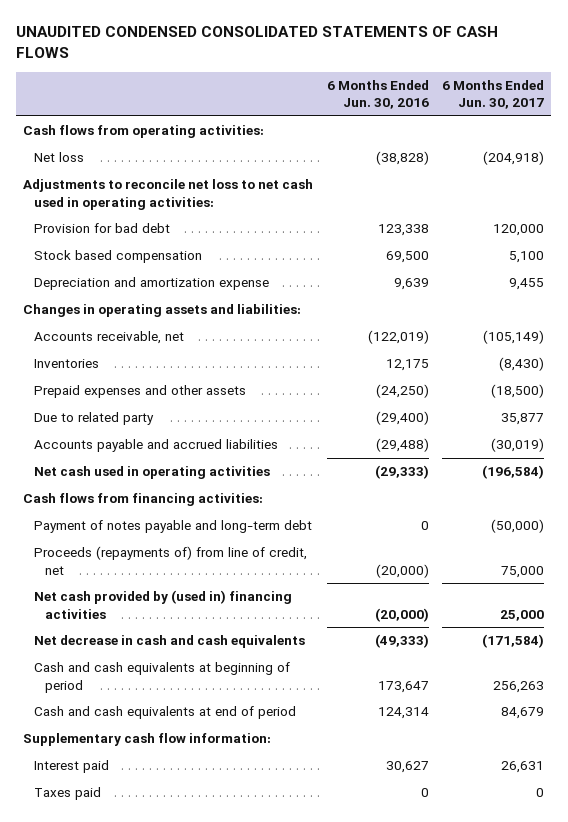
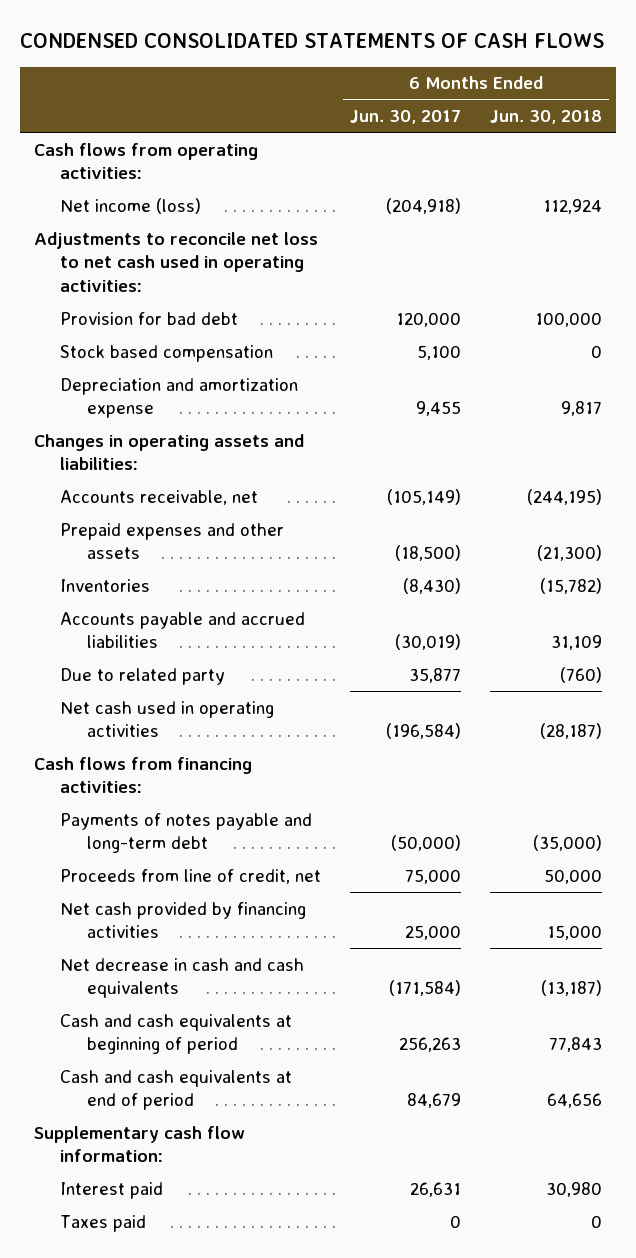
- UNAUDITED CONDENSED CONSOLIDATED STATEMENTS OF CASH FLOWS
+ CONDENSED CONSOLIDATED STATEMENTS OF CASH FLOWS
- | 6 Months Ended Jun. 30, 2016 | 6 Months Ended Jun. 30, 2017
+ | 6 Months Ended Jun. 30, 2017 | 6 Months Ended Jun. 30, 2018
- Net loss | (38,828) | (204,918)
+ Net income (loss) | (204,918) | 112,924
moved down: Inventories | (8,430) | (15,782)
moved down: Due to related party | 35,877 | (760)
- Payment of notes payable and long-term debt | 0 | (50,000)
- Proceeds (repayments of) from line of credit, net | (20,000) | 75,000
- Net cash provided by (used in) financing activities | (20,000) | 25,000
+ Payments of notes payable and long-term debt | (50,000) | (35,000)
+ Proceeds from line of credit, net | 75,000 | 50,000
+ Net cash provided by financing activities | 25,000 | 15,000

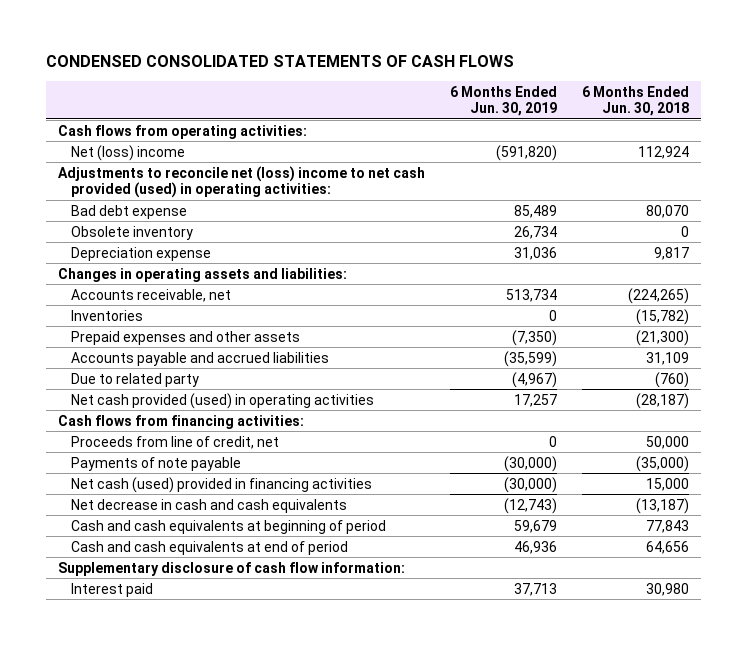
- | 6 Months Ended Jun. 30, 2017 | 6 Months Ended Jun. 30, 2018
+ | 6 Months Ended Jun. 30, 2019 | 6 Months Ended Jun. 30, 2018
- Net income (loss) | (204,918) | 112,924
- Adjustments to reconcile net loss to net cash used in operating activities:
- Provision for bad debt | 120,000 | 100,000
- Stock based compensation | 5,100 | 0
- Depreciation and amortization expense | 9,455 | 9,817
+ Net (loss) income | (591,820) | 112,924
+ Adjustments to reconcile net (loss) income to net cash provided (used) in operating activities:
+ Bad debt expense | 85,489 | 80,070
+ Obsolete inventory | 26,734 | 0
+ Depreciation expense | 31,036 | 9,817
- Accounts receivable, net | (105,149) | (244,195)
+ Accounts receivable, net | 513,734 | (224,265)
moved down: Prepaid expenses and other assets | (7,350) | (21,300)
- Net cash used in operating activities | (196,584) | (28,187)
+ Net cash provided (used) in operating activities | 17,257 | (28,187)
- Payments of notes payable and long-term debt | (50,000) | (35,000)
- Net cash provided by financing activities | 25,000 | 15,000
+ Payments of note payable | (30,000) | (35,000)
+ Net cash (used) provided in financing activities | (30,000) | 15,000
- Supplementary cash flow information:
+ Supplementary disclosure of cash flow information:
- Taxes paid | 0 | 0

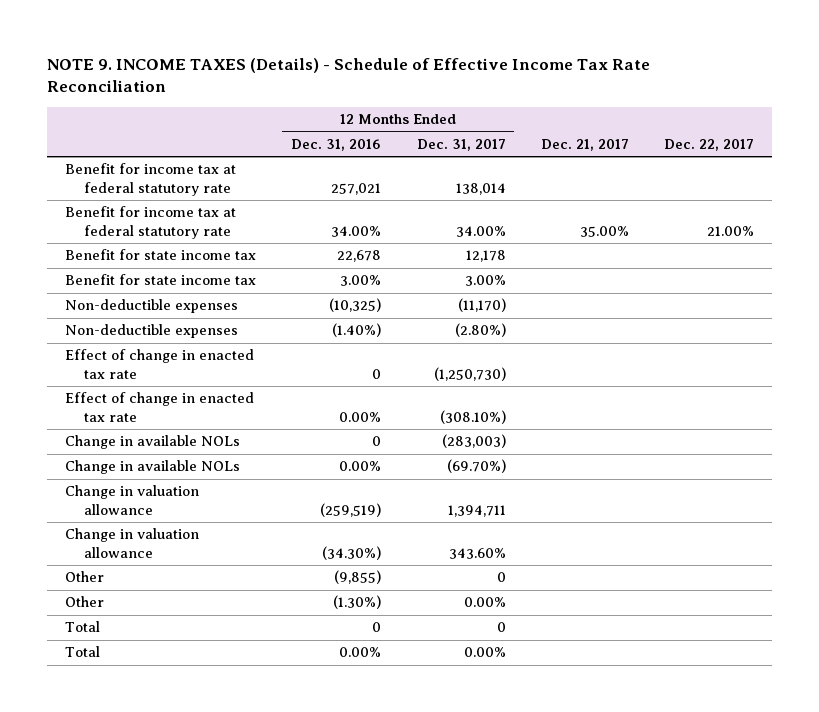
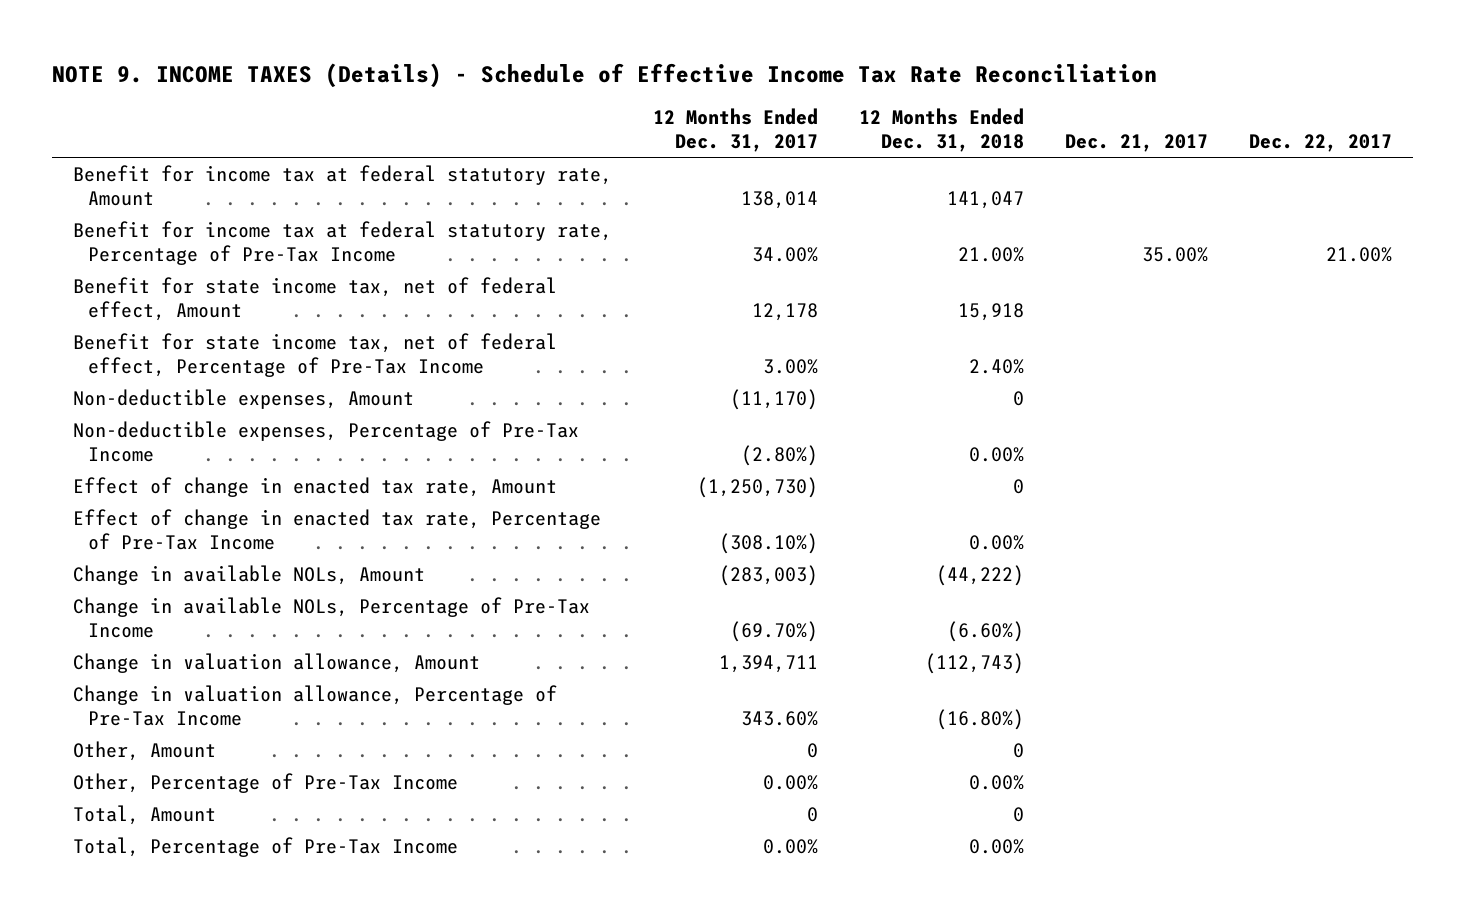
- | 12 Months Ended Dec. 31, 2016 | 12 Months Ended Dec. 31, 2017 | Dec. 21, 2017 | Dec. 22, 2017
+ | 12 Months Ended Dec. 31, 2017 | 12 Months Ended Dec. 31, 2018 | Dec. 21, 2017 | Dec. 22, 2017
- Benefit for income tax at federal statutory rate | 257,021 | 138,014 | |
- Benefit for income tax at federal statutory rate | 34.00% | 34.00% | 35.00% | 21.00%
- Benefit for state income tax | 22,678 | 12,178 | |
- Benefit for state income tax | 3.00% | 3.00% | |
- Non-deductible expenses | (10,325) | (11,170) | |
- Non-deductible expenses | (1.40%) | (2.80%) | |
- Effect of change in enacted tax rate | 0 | (1,250,730) | |
- Effect of change in enacted tax rate | 0.00% | (308.10%) | |
- Change in available NOLs | 0 | (283,003) | |
- Change in available NOLs | 0.00% | (69.70%) | |
- Change in valuation allowance | (259,519) | 1,394,711 | |
- Change in valuation allowance | (34.30%) | 343.60% | |
- Other | (9,855) | 0 | |
- Other | (1.30%) | 0.00% | |
- Total | 0 | 0 | |
- Total | 0.00% | 0.00% | |
+ Benefit for income tax at federal statutory rate, Amount | 138,014 | 141,047 | |
+ Benefit for income tax at federal statutory rate, Percentage of Pre-Tax Income | 34.00% | 21.00% | 35.00% | 21.00%
+ Benefit for state income tax, net of federal effect, Amount | 12,178 | 15,918 | |
+ Benefit for state income tax, net of federal effect, Percentage of Pre-Tax Income | 3.00% | 2.40% | |
+ Non-deductible expenses, Amount | (11,170) | 0 | |
+ Non-deductible expenses, Percentage of Pre-Tax Income | (2.80%) | 0.00% | |
+ Effect of change in enacted tax rate, Amount | (1,250,730) | 0 | |
+ Effect of change in enacted tax rate, Percentage of Pre-Tax Income | (308.10%) | 0.00% | |
+ Change in available NOLs, Amount | (283,003) | (44,222) | |
+ Change in available NOLs, Percentage of Pre-Tax Income | (69.70%) | (6.60%) | |
+ Change in valuation allowance, Amount | 1,394,711 | (112,743) | |
+ Change in valuation allowance, Percentage of Pre-Tax Income | 343.60% | (16.80%) | |
+ Other, Amount | 0 | 0 | |
+ Other, Percentage of Pre-Tax Income | 0.00% | 0.00% | |
+ Total, Amount | 0 | 0 | |
+ Total, Percentage of Pre-Tax Income | 0.00% | 0.00% | |

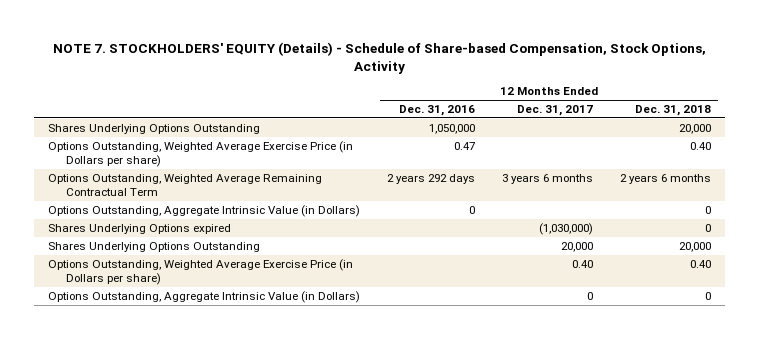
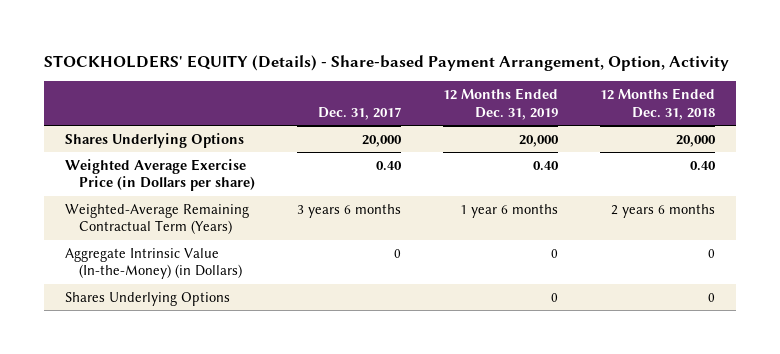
- NOTE 7. STOCKHOLDERS' EQUITY (Details) - Schedule of Share-based Compensation, Stock Options, Activity
+ STOCKHOLDERS' EQUITY (Details) - Share-based Payment Arrangement, Option, Activity
- | 12 Months Ended Dec. 31, 2016 | 12 Months Ended Dec. 31, 2017 | 12 Months Ended Dec. 31, 2018
+ | Dec. 31, 2017 | 12 Months Ended Dec. 31, 2019 | 12 Months Ended Dec. 31, 2018
- Shares Underlying Options Outstanding | 1,050,000 | | 20,000
- Options Outstanding, Weighted Average Exercise Price (in Dollars per share) | 0.47 | | 0.40
- Options Outstanding, Weighted Average Remaining Contractual Term | 2 years 292 days | 3 years 6 months | 2 years 6 months
- Options Outstanding, Aggregate Intrinsic Value (in Dollars) | 0 | | 0
- Shares Underlying Options expired | | (1,030,000) | 0
- Shares Underlying Options Outstanding | | 20,000 | 20,000
- Options Outstanding, Weighted Average Exercise Price (in Dollars per share) | | 0.40 | 0.40
- Options Outstanding, Aggregate Intrinsic Value (in Dollars) | | 0 | 0
+ Shares Underlying Options | 20,000 | 20,000 | 20,000
+ Weighted Average Exercise Price (in Dollars per share) | 0.40 | 0.40 | 0.40
+ Weighted-Average Remaining Contractual Term (Years) | 3 years 6 months | 1 year 6 months | 2 years 6 months
+ Aggregate Intrinsic Value (In-the-Money) (in Dollars) | 0 | 0 | 0
+ Shares Underlying Options | | 0 | 0

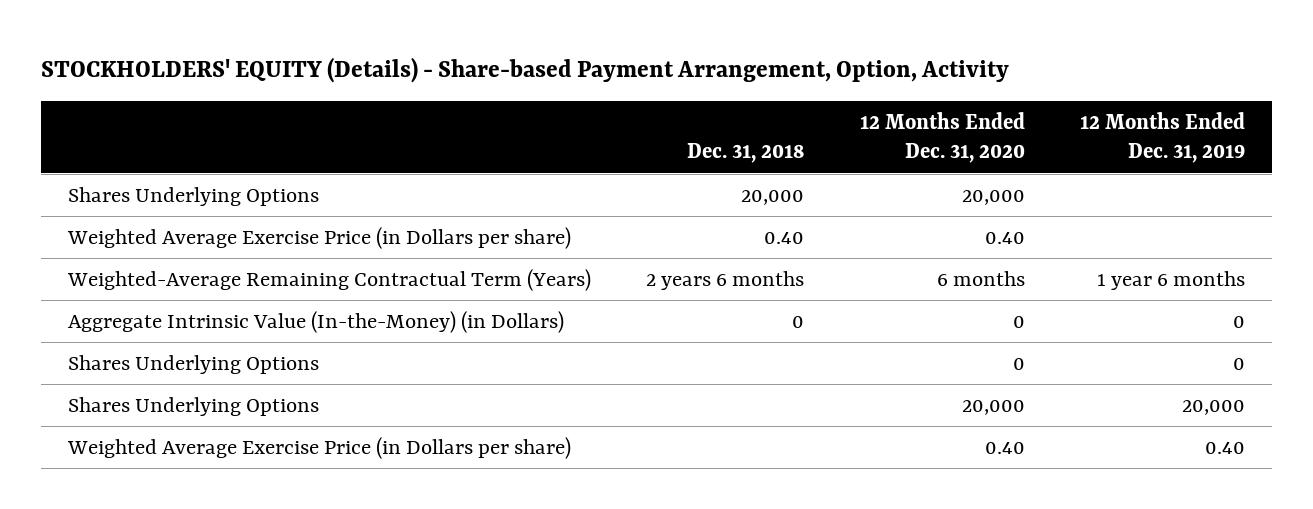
- | Dec. 31, 2017 | 12 Months Ended Dec. 31, 2019 | 12 Months Ended Dec. 31, 2018
+ | Dec. 31, 2018 | 12 Months Ended Dec. 31, 2020 | 12 Months Ended Dec. 31, 2019
+ Shares Underlying Options | 20,000 | 20,000 |
+ Weighted Average Exercise Price (in Dollars per share) | 0.40 | 0.40 |
moved down: Shares Underlying Options | | 20,000 | 20,000
moved down: Weighted Average Exercise Price (in Dollars per share) | | 0.40 | 0.40

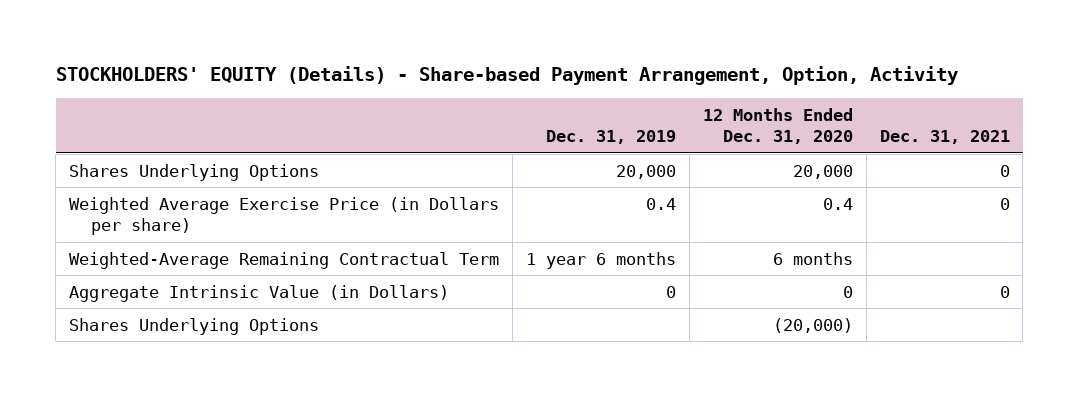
- | Dec. 31, 2018 | 12 Months Ended Dec. 31, 2020 | 12 Months Ended Dec. 31, 2019
+ | Dec. 31, 2019 | 12 Months Ended Dec. 31, 2020 | Dec. 31, 2021
- Weighted Average Exercise Price (in Dollars per share) | 0.40 | 0.40 |
- Weighted-Average Remaining Contractual Term (Years) | 2 years 6 months | 6 months | 1 year 6 months
- Aggregate Intrinsic Value (In-the-Money) (in Dollars) | 0 | 0 | 0
- Shares Underlying Options | | 0 | 0
- Shares Underlying Options | | 20,000 | 20,000
- Weighted Average Exercise Price (in Dollars per share) | | 0.40 | 0.40
+ Weighted Average Exercise Price (in Dollars per share) | 0.4 | 0.4 | 0
+ Weighted-Average Remaining Contractual Term | 1 year 6 months | 6 months |
+ Aggregate Intrinsic Value (in Dollars) | 0 | 0 | 0
+ Shares Underlying Options | | (20,000) |

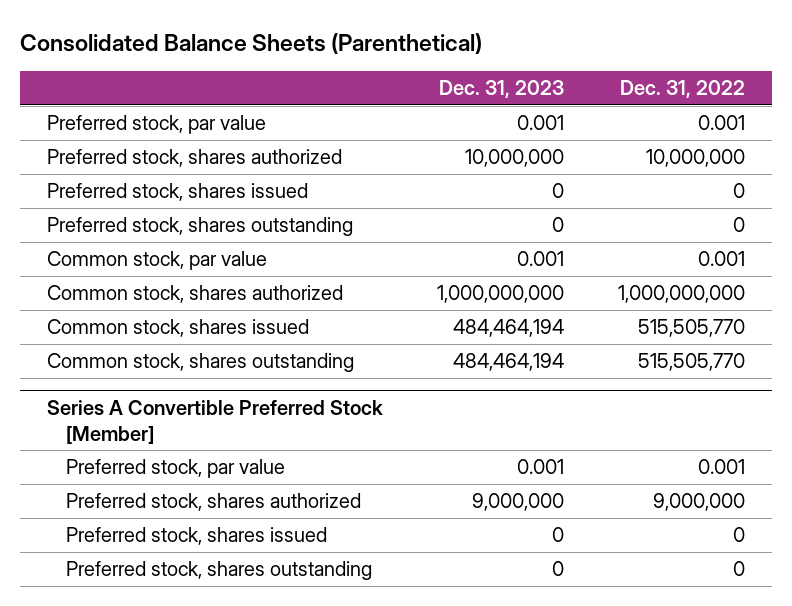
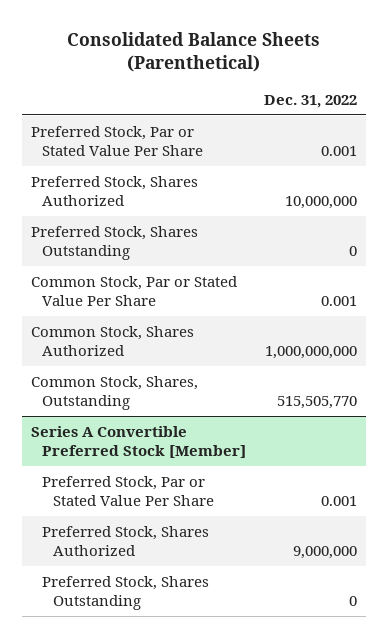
- | Dec. 31, 2023 | Dec. 31, 2022
+ | Dec. 31, 2022
- Preferred stock, par value | 0.001 | 0.001
- Preferred stock, shares authorized | 10,000,000 | 10,000,000
- Preferred stock, shares issued | 0 | 0
- Preferred stock, shares outstanding | 0 | 0
- Common stock, par value | 0.001 | 0.001
- Common stock, shares authorized | 1,000,000,000 | 1,000,000,000
- Common stock, shares issued | 484,464,194 | 515,505,770
- Common stock, shares outstanding | 484,464,194 | 515,505,770
+ Preferred Stock, Par or Stated Value Per Share | 0.001
+ Preferred Stock, Shares Authorized | 10,000,000
+ Preferred Stock, Shares Outstanding | 0
+ Common Stock, Par or Stated Value Per Share | 0.001
+ Common Stock, Shares Authorized | 1,000,000,000
+ Common Stock, Shares, Outstanding | 515,505,770
@ Series A Convertible Preferred Stock [Member]
- Preferred stock, par value | 0.001 | 0.001
- Preferred stock, shares authorized | 9,000,000 | 9,000,000
- Preferred stock, shares issued | 0 | 0
- Preferred stock, shares outstanding | 0 | 0
+ Preferred Stock, Par or Stated Value Per Share | 0.001
+ Preferred Stock, Shares Authorized | 9,000,000
+ Preferred Stock, Shares Outstanding | 0

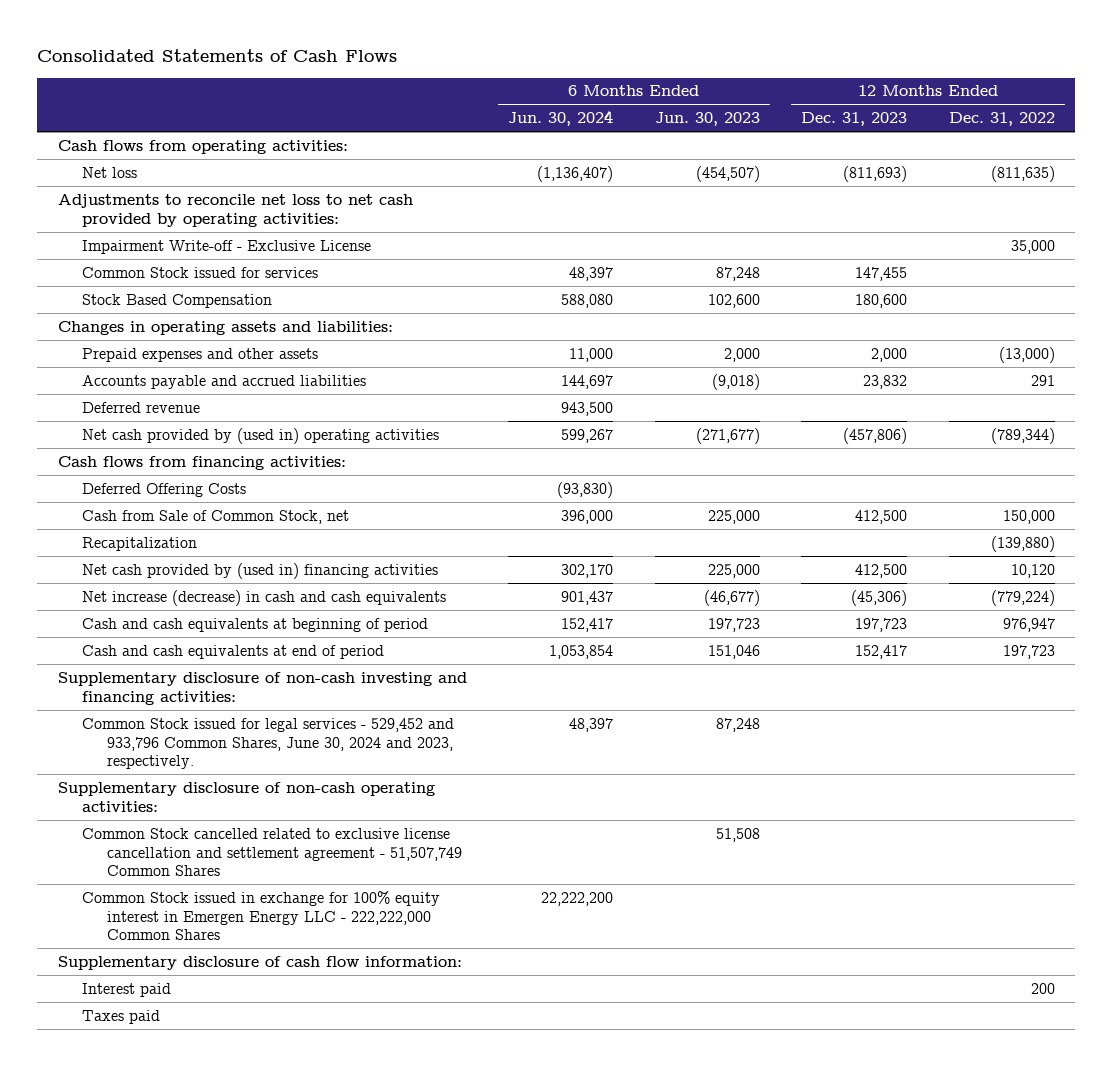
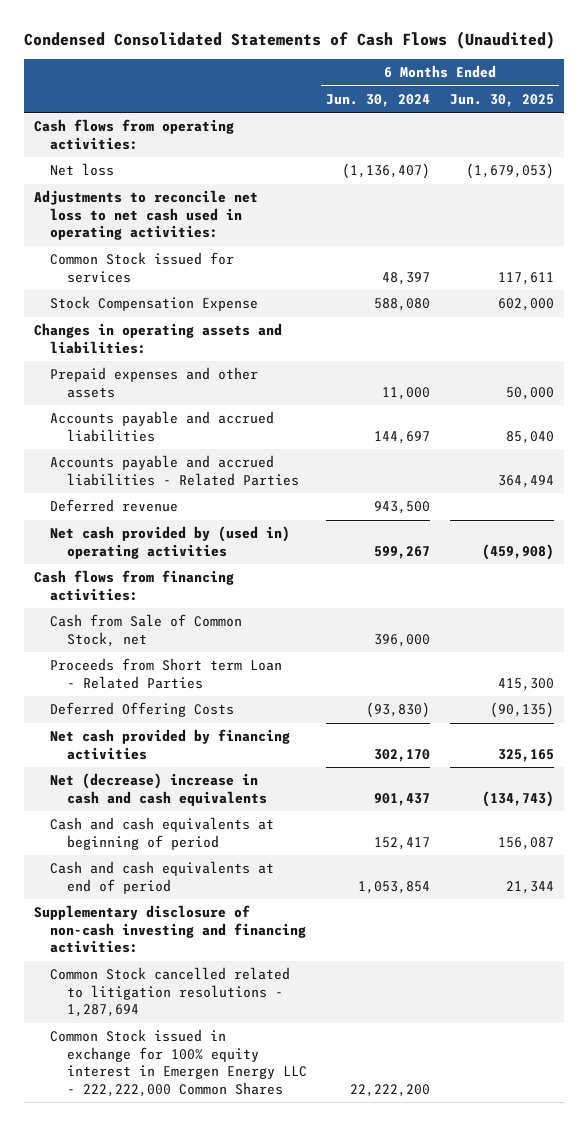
- Consolidated Statements of Cash Flows
+ Condensed Consolidated Statements of Cash Flows (Unaudited)
- | 6 Months Ended Jun. 30, 2024 | 6 Months Ended Jun. 30, 2023 | 12 Months Ended Dec. 31, 2023 | 12 Months Ended Dec. 31, 2022
+ | 6 Months Ended Jun. 30, 2024 | 6 Months Ended Jun. 30, 2025
- Adjustments to reconcile net loss to net cash provided by operating activities:
- Impairment Write-off - Exclusive License | | | | 35,000
+ Adjustments to reconcile net loss to net cash used in operating activities:
- Stock Based Compensation | 588,080 | 102,600 | 180,600 |
+ Stock Compensation Expense | 588,080 | 602,000
+ Accounts payable and accrued liabilities - Related Parties | | 364,494
- Recapitalization | | | | (139,880)
- Net cash provided by (used in) financing activities | 302,170 | 225,000 | 412,500 | 10,120
- Net increase (decrease) in cash and cash equivalents | 901,437 | (46,677) | (45,306) | (779,224)
+ Proceeds from Short term Loan - Related Parties | | 415,300
moved down: Deferred Offering Costs | (93,830) | (90,135)
+ Net cash provided by financing activities | 302,170 | 325,165
+ Net (decrease) increase in cash and cash equivalents | 901,437 | (134,743)
- Common Stock issued for legal services - 529,452 and 933,796 Common Shares, June 30, 2024 and 2023, respectively. | 48,397 | 87,248 | |
- Supplementary disclosure of non-cash operating activities:
- Common Stock cancelled related to exclusive license cancellation and settlement agreement - 51,507,749 Common Shares | | 51,508 | |
+ Common Stock cancelled related to litigation resolutions - 1,287,694
- Supplementary disclosure of cash flow information:
- Interest paid | | | | 200
- Taxes paid

